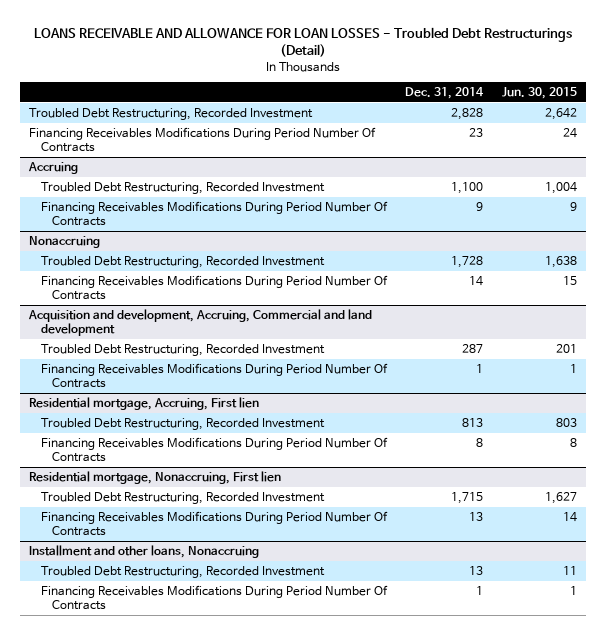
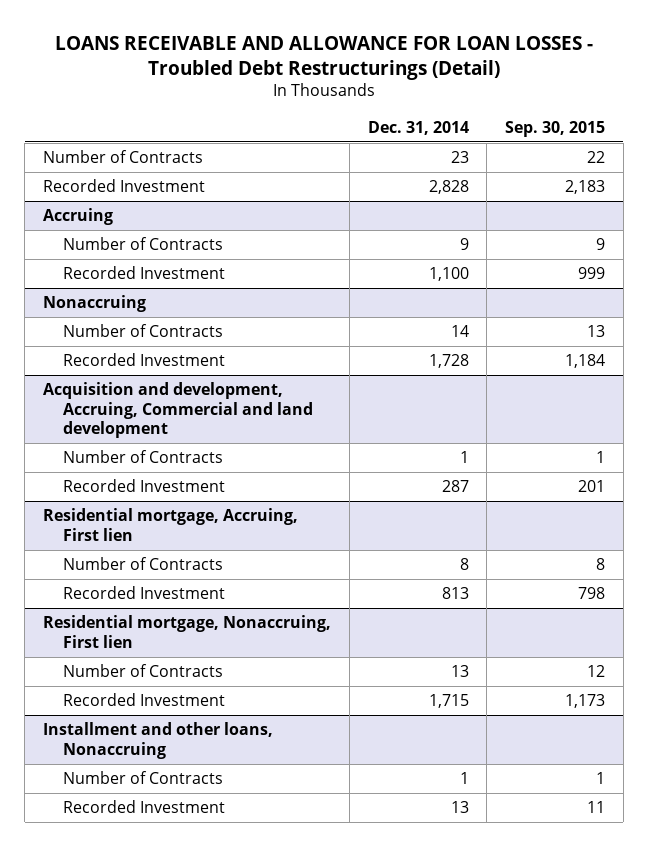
- | Dec. 31, 2014 | Jun. 30, 2015
+ | Dec. 31, 2014 | Sep. 30, 2015
- Troubled Debt Restructuring, Recorded Investment | 2,828 | 2,642
- Financing Receivables Modifications During Period Number Of Contracts | 23 | 24
+ Number of Contracts | 23 | 22
+ Recorded Investment | 2,828 | 2,183
@ Accruing
- Troubled Debt Restructuring, Recorded Investment | 1,100 | 1,004
- Financing Receivables Modifications During Period Number Of Contracts | 9 | 9
+ Number of Contracts | 9 | 9
+ Recorded Investment | 1,100 | 999
@ Nonaccruing
- Troubled Debt Restructuring, Recorded Investment | 1,728 | 1,638
- Financing Receivables Modifications During Period Number Of Contracts | 14 | 15
+ Number of Contracts | 14 | 13
+ Recorded Investment | 1,728 | 1,184
@ Acquisition and development, Accruing, Commercial and land development
- Troubled Debt Restructuring, Recorded Investment | 287 | 201
- Financing Receivables Modifications During Period Number Of Contracts | 1 | 1
+ Number of Contracts | 1 | 1
+ Recorded Investment | 287 | 201
@ Residential mortgage, Accruing, First lien
- Troubled Debt Restructuring, Recorded Investment | 813 | 803
- Financing Receivables Modifications During Period Number Of Contracts | 8 | 8
+ Number of Contracts | 8 | 8
+ Recorded Investment | 813 | 798
@ Residential mortgage, Nonaccruing, First lien
- Troubled Debt Restructuring, Recorded Investment | 1,715 | 1,627
- Financing Receivables Modifications During Period Number Of Contracts | 13 | 14
+ Number of Contracts | 13 | 12
+ Recorded Investment | 1,715 | 1,173
@ Installment and other loans, Nonaccruing
- Troubled Debt Restructuring, Recorded Investment | 13 | 11
- Financing Receivables Modifications During Period Number Of Contracts | 1 | 1
+ Number of Contracts | 1 | 1
+ Recorded Investment | 13 | 11

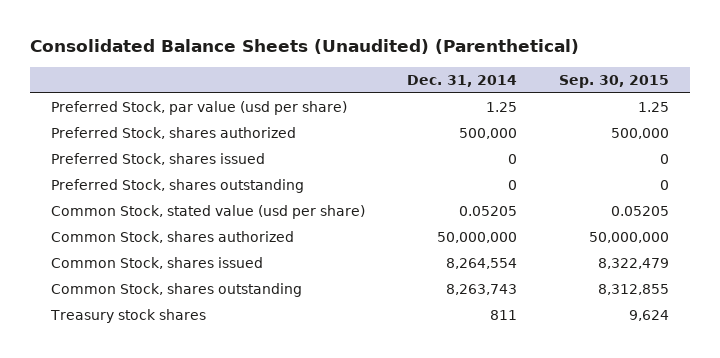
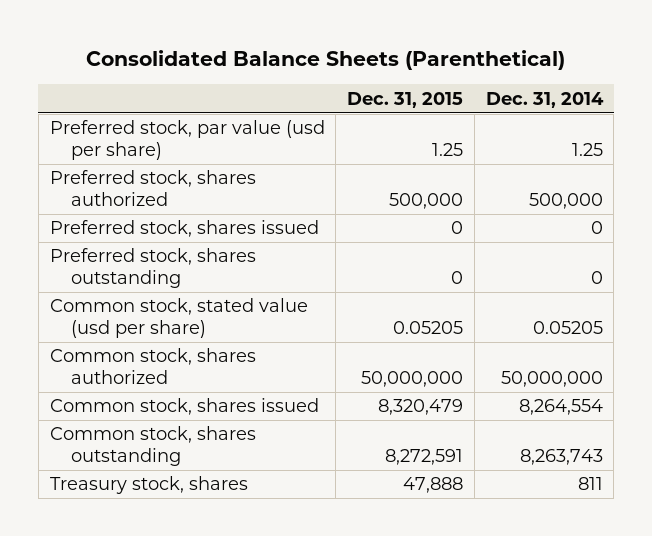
- Consolidated Balance Sheets (Unaudited) (Parenthetical)
+ Consolidated Balance Sheets (Parenthetical)
- | Dec. 31, 2014 | Sep. 30, 2015
+ | Dec. 31, 2015 | Dec. 31, 2014
- Preferred Stock, par value (usd per share) | 1.25 | 1.25
- Preferred Stock, shares authorized | 500,000 | 500,000
- Preferred Stock, shares issued | 0 | 0
- Preferred Stock, shares outstanding | 0 | 0
- Common Stock, stated value (usd per share) | 0.05205 | 0.05205
- Common Stock, shares authorized | 50,000,000 | 50,000,000
- Common Stock, shares issued | 8,264,554 | 8,322,479
- Common Stock, shares outstanding | 8,263,743 | 8,312,855
- Treasury stock shares | 811 | 9,624
+ Preferred stock, par value (usd per share) | 1.25 | 1.25
+ Preferred stock, shares authorized | 500,000 | 500,000
+ Preferred stock, shares issued | 0 | 0
+ Preferred stock, shares outstanding | 0 | 0
+ Common stock, stated value (usd per share) | 0.05205 | 0.05205
+ Common stock, shares authorized | 50,000,000 | 50,000,000
+ Common stock, shares issued | 8,320,479 | 8,264,554
+ Common stock, shares outstanding | 8,272,591 | 8,263,743
+ Treasury stock, shares | 47,888 | 811

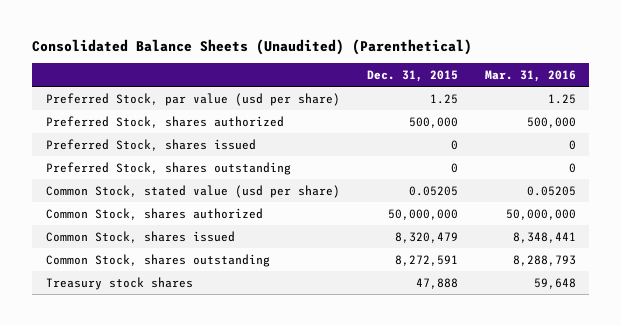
- Consolidated Balance Sheets (Parenthetical)
+ Consolidated Balance Sheets (Unaudited) (Parenthetical)
- | Dec. 31, 2015 | Dec. 31, 2014
+ | Dec. 31, 2015 | Mar. 31, 2016
- Preferred stock, par value (usd per share) | 1.25 | 1.25
- Preferred stock, shares authorized | 500,000 | 500,000
- Preferred stock, shares issued | 0 | 0
- Preferred stock, shares outstanding | 0 | 0
- Common stock, stated value (usd per share) | 0.05205 | 0.05205
- Common stock, shares authorized | 50,000,000 | 50,000,000
- Common stock, shares issued | 8,320,479 | 8,264,554
- Common stock, shares outstanding | 8,272,591 | 8,263,743
- Treasury stock, shares | 47,888 | 811
+ Preferred Stock, par value (usd per share) | 1.25 | 1.25
+ Preferred Stock, shares authorized | 500,000 | 500,000
+ Preferred Stock, shares issued | 0 | 0
+ Preferred Stock, shares outstanding | 0 | 0
+ Common Stock, stated value (usd per share) | 0.05205 | 0.05205
+ Common Stock, shares authorized | 50,000,000 | 50,000,000
+ Common Stock, shares issued | 8,320,479 | 8,348,441
+ Common Stock, shares outstanding | 8,272,591 | 8,288,793
+ Treasury stock shares | 47,888 | 59,648

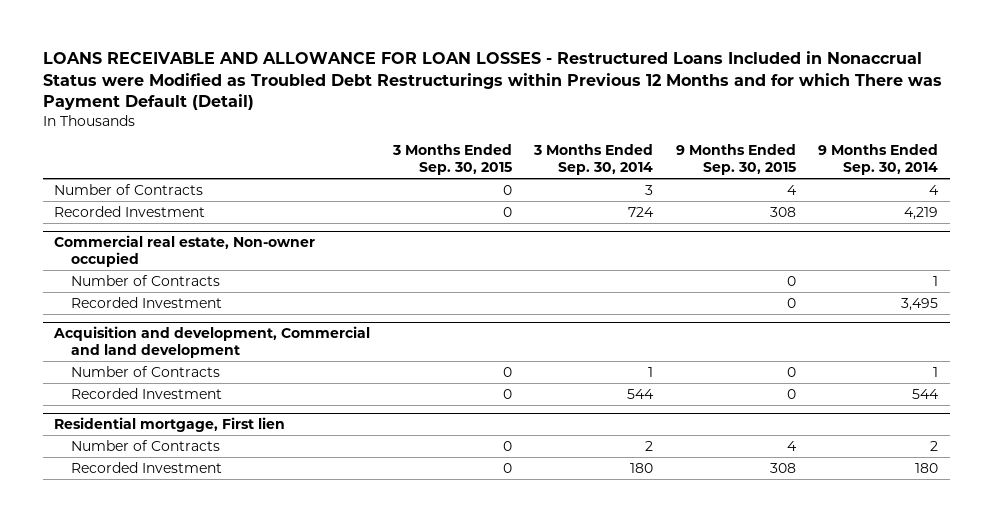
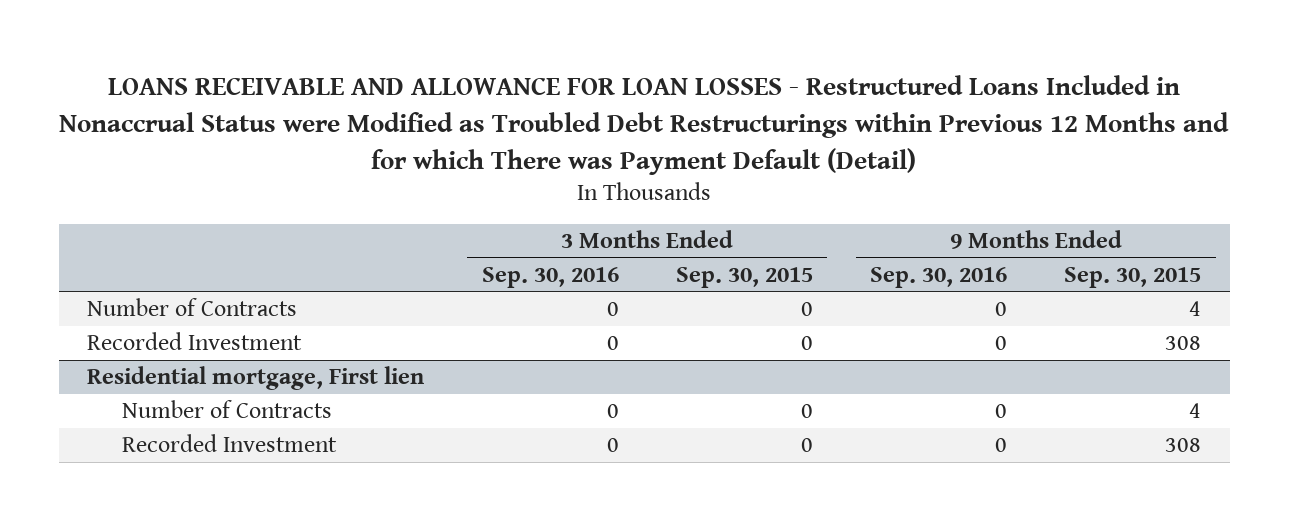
- | 3 Months Ended Sep. 30, 2015 | 3 Months Ended Sep. 30, 2014 | 9 Months Ended Sep. 30, 2015 | 9 Months Ended Sep. 30, 2014
+ | 3 Months Ended Sep. 30, 2016 | 3 Months Ended Sep. 30, 2015 | 9 Months Ended Sep. 30, 2016 | 9 Months Ended Sep. 30, 2015
- Commercial real estate, Non-owner occupied
- Number of Contracts | | | 0 | 1
- Recorded Investment | | | 0 | 3,495
- Acquisition and development, Commercial and land development
- Number of Contracts | 0 | 1 | 0 | 1
- Recorded Investment | 0 | 544 | 0 | 544

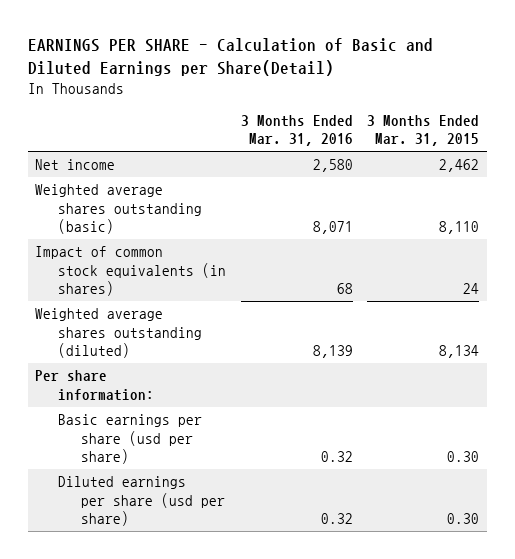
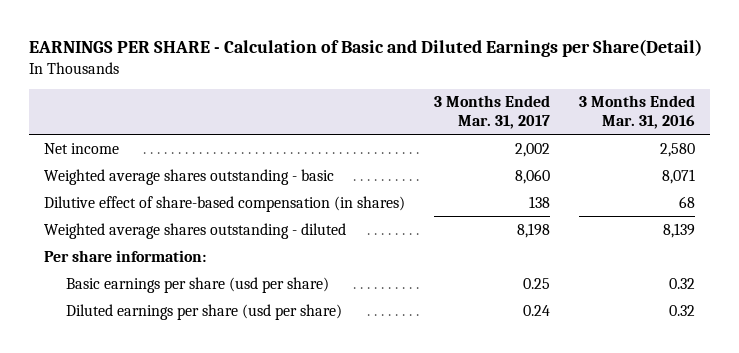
- | 3 Months Ended Mar. 31, 2016 | 3 Months Ended Mar. 31, 2015
+ | 3 Months Ended Mar. 31, 2017 | 3 Months Ended Mar. 31, 2016
- Weighted average shares outstanding (basic) | 8,071 | 8,110
- Impact of common stock equivalents (in shares) | 68 | 24
- Weighted average shares outstanding (diluted) | 8,139 | 8,134
+ Weighted average shares outstanding - basic | 8,060 | 8,071
+ Dilutive effect of share-based compensation (in shares) | 138 | 68
+ Weighted average shares outstanding - diluted | 8,198 | 8,139

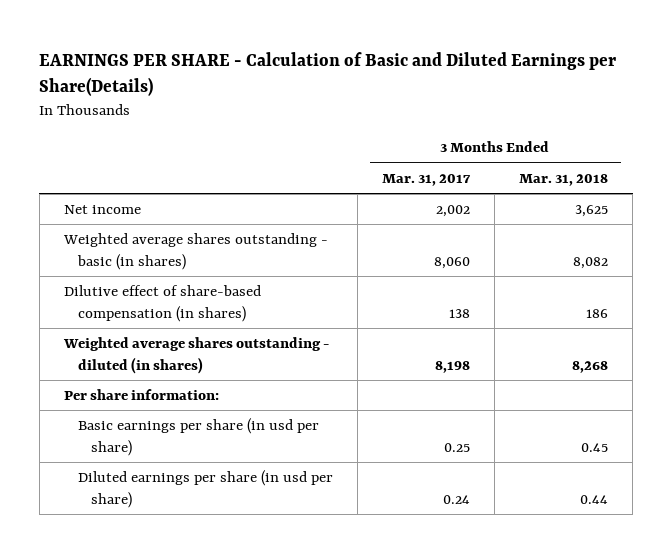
- EARNINGS PER SHARE - Calculation of Basic and Diluted Earnings per Share(Detail)
+ EARNINGS PER SHARE - Calculation of Basic and Diluted Earnings per Share(Details)
- | 3 Months Ended Mar. 31, 2017 | 3 Months Ended Mar. 31, 2016
+ | 3 Months Ended Mar. 31, 2017 | 3 Months Ended Mar. 31, 2018
- Weighted average shares outstanding - basic | 8,060 | 8,071
+ Weighted average shares outstanding - basic (in shares) | 8,060 | 8,082
- Weighted average shares outstanding - diluted | 8,198 | 8,139
+ Weighted average shares outstanding - diluted (in shares) | 8,198 | 8,268
- Basic earnings per share (usd per share) | 0.25 | 0.32
- Diluted earnings per share (usd per share) | 0.24 | 0.32
+ Basic earnings per share (in usd per share) | 0.25 | 0.45
+ Diluted earnings per share (in usd per share) | 0.24 | 0.44

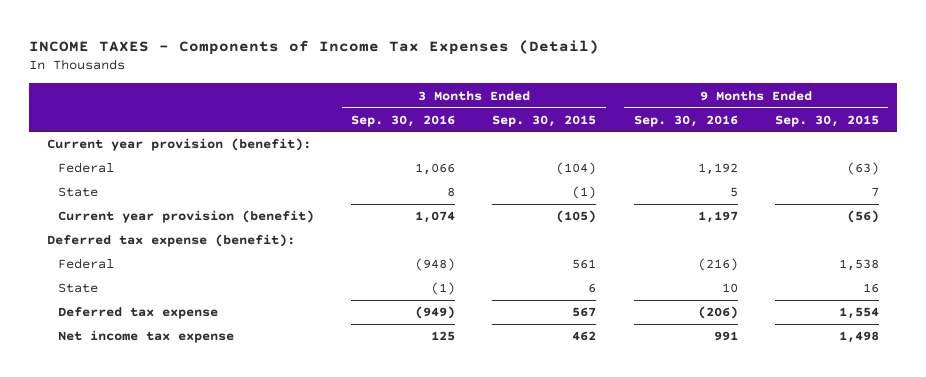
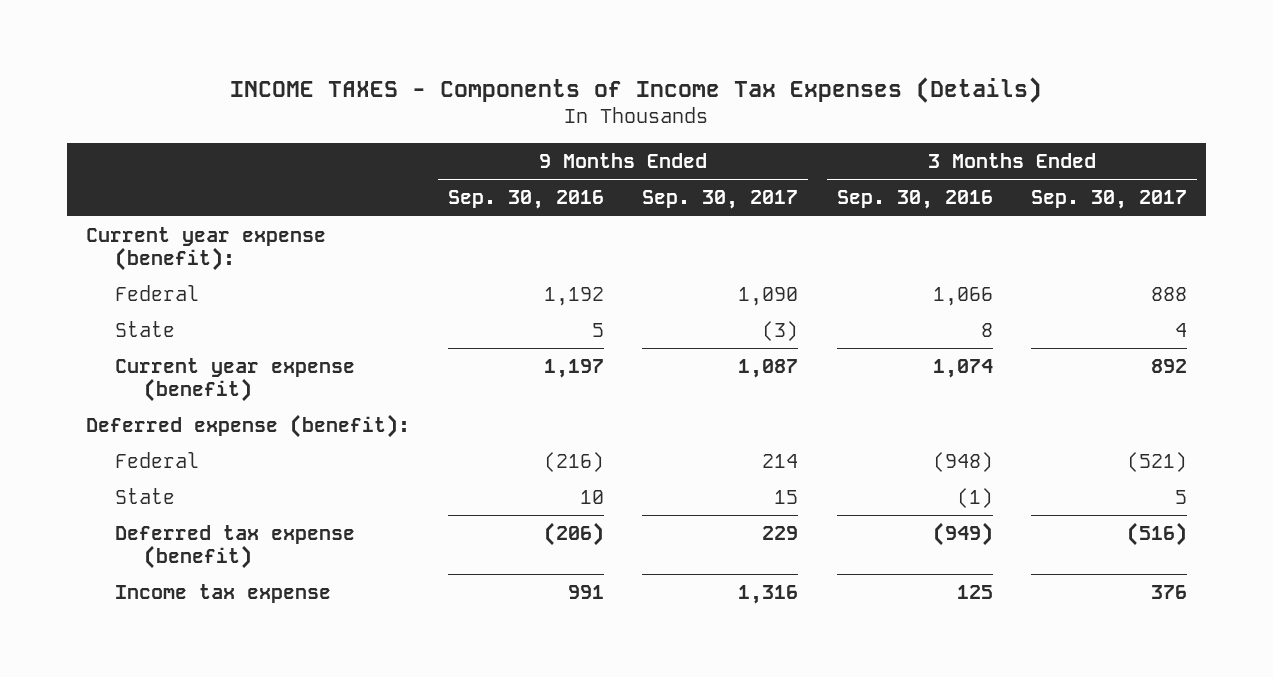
- INCOME TAXES - Components of Income Tax Expenses (Detail)
+ INCOME TAXES - Components of Income Tax Expenses (Details)
- | 3 Months Ended Sep. 30, 2016 | 3 Months Ended Sep. 30, 2015 | 9 Months Ended Sep. 30, 2016 | 9 Months Ended Sep. 30, 2015
+ | 9 Months Ended Sep. 30, 2016 | 9 Months Ended Sep. 30, 2017 | 3 Months Ended Sep. 30, 2016 | 3 Months Ended Sep. 30, 2017
- Current year provision (benefit):
+ Current year expense (benefit):
- Current year provision (benefit) | 1,074 | (105) | 1,197 | (56)
- Deferred tax expense (benefit):
+ Current year expense (benefit) | 1,197 | 1,087 | 1,074 | 892
+ Deferred expense (benefit):
- Deferred tax expense | (949) | 567 | (206) | 1,554
- Net income tax expense | 125 | 462 | 991 | 1,498
+ Deferred tax expense (benefit) | (206) | 229 | (949) | (516)
+ Income tax expense | 991 | 1,316 | 125 | 376

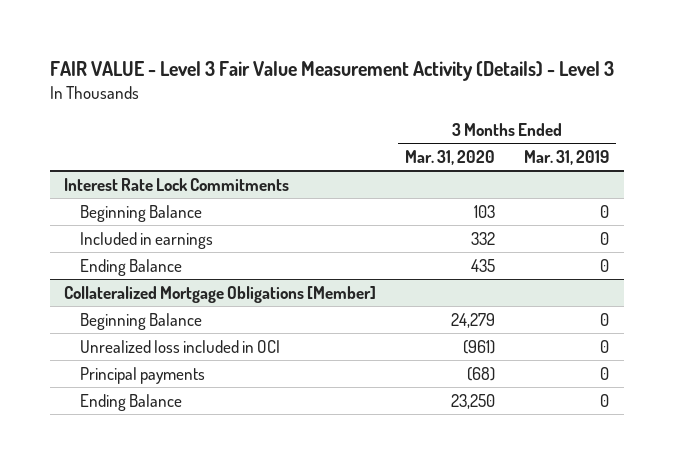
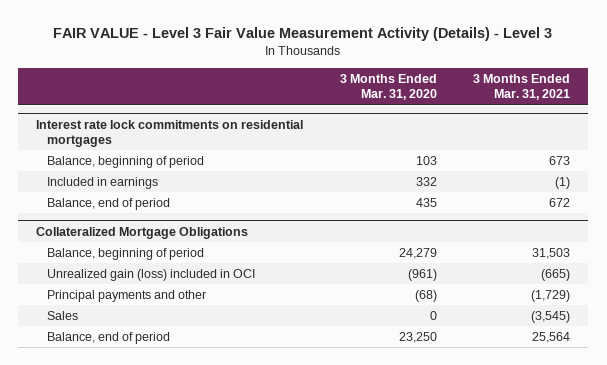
- | 3 Months Ended Mar. 31, 2020 | 3 Months Ended Mar. 31, 2019
+ | 3 Months Ended Mar. 31, 2020 | 3 Months Ended Mar. 31, 2021
- Interest Rate Lock Commitments
- Beginning Balance | 103 | 0
+ Interest rate lock commitments on residential mortgages
+ Balance, beginning of period | 103 | 673
- Ending Balance | 435 | 0
- Collateralized Mortgage Obligations [Member]
- Beginning Balance | 24,279 | 0
- Unrealized loss included in OCI | (961) | 0
- Principal payments | (68) | 0
- Ending Balance | 23,250 | 0
+ Balance, end of period | 435 | 672
+ Collateralized Mortgage Obligations
+ Balance, beginning of period | 24,279 | 31,503
+ Unrealized gain (loss) included in OCI | (961) | (665)
+ Principal payments and other | (68) | (1,729)
+ Sales | 0 | (3,545)
+ Balance, end of period | 23,250 | 25,564

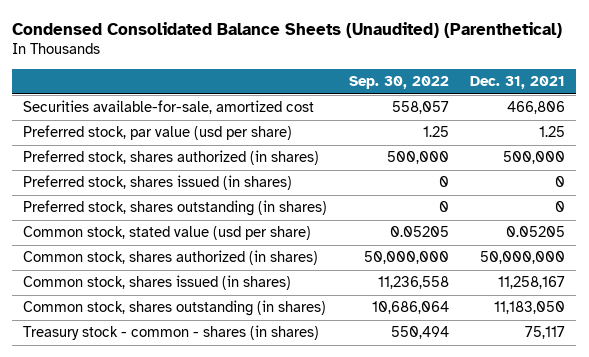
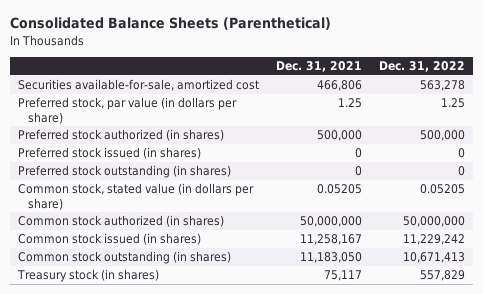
- Condensed Consolidated Balance Sheets (Unaudited) (Parenthetical)
+ Consolidated Balance Sheets (Parenthetical)
- | Sep. 30, 2022 | Dec. 31, 2021
+ | Dec. 31, 2021 | Dec. 31, 2022
- Preferred stock, par value (usd per share) | 1.25 | 1.25
- Preferred stock, shares authorized (in shares) | 500,000 | 500,000
- Preferred stock, shares issued (in shares) | 0 | 0
- Preferred stock, shares outstanding (in shares) | 0 | 0
- Common stock, stated value (usd per share) | 0.05205 | 0.05205
- Common stock, shares authorized (in shares) | 50,000,000 | 50,000,000
- Common stock, shares issued (in shares) | 11,236,558 | 11,258,167
- Common stock, shares outstanding (in shares) | 10,686,064 | 11,183,050
- Treasury stock - common - shares (in shares) | 550,494 | 75,117
+ Preferred stock, par value (in dollars per share) | 1.25 | 1.25
+ Preferred stock authorized (in shares) | 500,000 | 500,000
+ Preferred stock issued (in shares) | 0 | 0
+ Preferred stock outstanding (in shares) | 0 | 0
+ Common stock, stated value (in dollars per share) | 0.05205 | 0.05205
+ Common stock authorized (in shares) | 50,000,000 | 50,000,000
+ Common stock issued (in shares) | 11,258,167 | 11,229,242
+ Common stock outstanding (in shares) | 11,183,050 | 10,671,413
+ Treasury stock (in shares) | 75,117 | 557,829

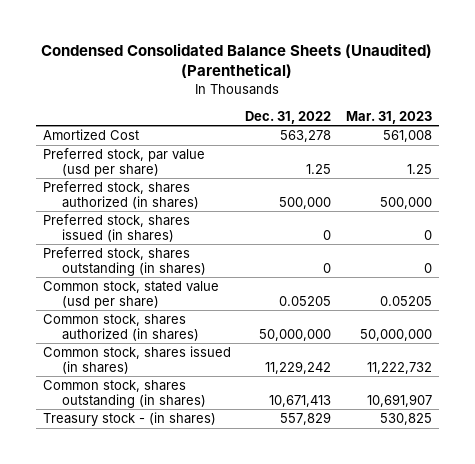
- Consolidated Balance Sheets (Parenthetical)
+ Condensed Consolidated Balance Sheets (Unaudited) (Parenthetical)
- | Dec. 31, 2021 | Dec. 31, 2022
+ | Dec. 31, 2022 | Mar. 31, 2023
- Securities available-for-sale, amortized cost | 466,806 | 563,278
- Preferred stock, par value (in dollars per share) | 1.25 | 1.25
- Preferred stock authorized (in shares) | 500,000 | 500,000
- Preferred stock issued (in shares) | 0 | 0
- Preferred stock outstanding (in shares) | 0 | 0
- Common stock, stated value (in dollars per share) | 0.05205 | 0.05205
- Common stock authorized (in shares) | 50,000,000 | 50,000,000
- Common stock issued (in shares) | 11,258,167 | 11,229,242
- Common stock outstanding (in shares) | 11,183,050 | 10,671,413
- Treasury stock (in shares) | 75,117 | 557,829
+ Amortized Cost | 563,278 | 561,008
+ Preferred stock, par value (usd per share) | 1.25 | 1.25
+ Preferred stock, shares authorized (in shares) | 500,000 | 500,000
+ Preferred stock, shares issued (in shares) | 0 | 0
+ Preferred stock, shares outstanding (in shares) | 0 | 0
+ Common stock, stated value (usd per share) | 0.05205 | 0.05205
+ Common stock, shares authorized (in shares) | 50,000,000 | 50,000,000
+ Common stock, shares issued (in shares) | 11,229,242 | 11,222,732
+ Common stock, shares outstanding (in shares) | 10,671,413 | 10,691,907
+ Treasury stock - (in shares) | 557,829 | 530,825

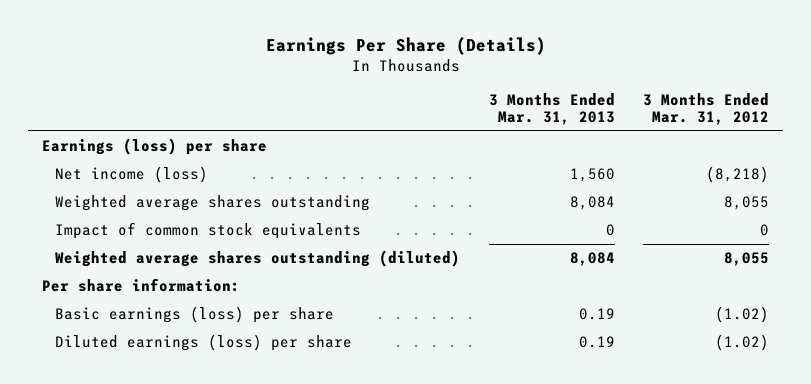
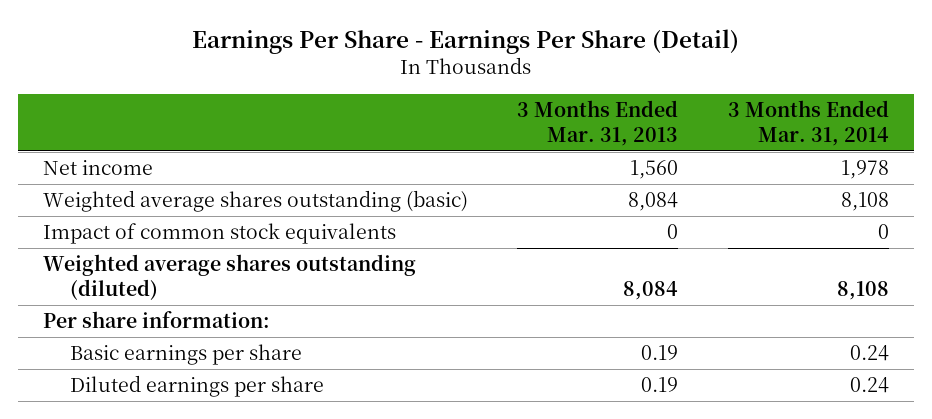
- Earnings Per Share (Details)
+ Earnings Per Share - Earnings Per Share (Detail)
- | 3 Months Ended Mar. 31, 2013 | 3 Months Ended Mar. 31, 2012
+ | 3 Months Ended Mar. 31, 2013 | 3 Months Ended Mar. 31, 2014
- Earnings (loss) per share
- Net income (loss) | 1,560 | (8,218)
- Weighted average shares outstanding | 8,084 | 8,055
+ Net income | 1,560 | 1,978
+ Weighted average shares outstanding (basic) | 8,084 | 8,108
- Basic earnings (loss) per share | 0.19 | (1.02)
- Diluted earnings (loss) per share | 0.19 | (1.02)
+ Basic earnings per share | 0.19 | 0.24
+ Diluted earnings per share | 0.19 | 0.24

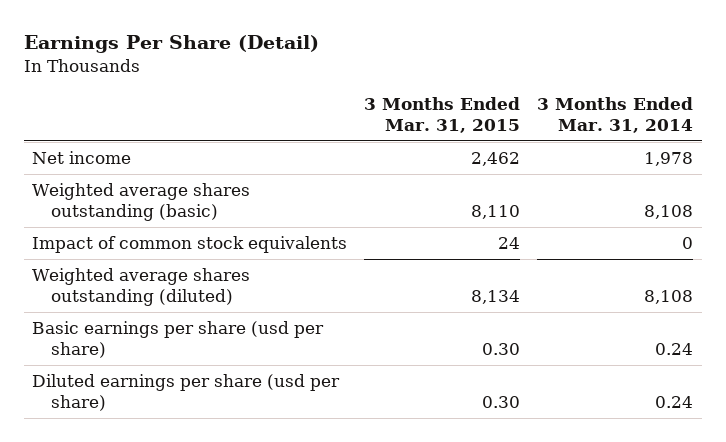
- Earnings Per Share - Earnings Per Share (Detail)
+ Earnings Per Share (Detail)
- | 3 Months Ended Mar. 31, 2013 | 3 Months Ended Mar. 31, 2014
+ | 3 Months Ended Mar. 31, 2015 | 3 Months Ended Mar. 31, 2014
- Per share information:
- Basic earnings per share | 0.19 | 0.24
- Diluted earnings per share | 0.19 | 0.24
+ Basic earnings per share (usd per share) | 0.30 | 0.24
+ Diluted earnings per share (usd per share) | 0.30 | 0.24

